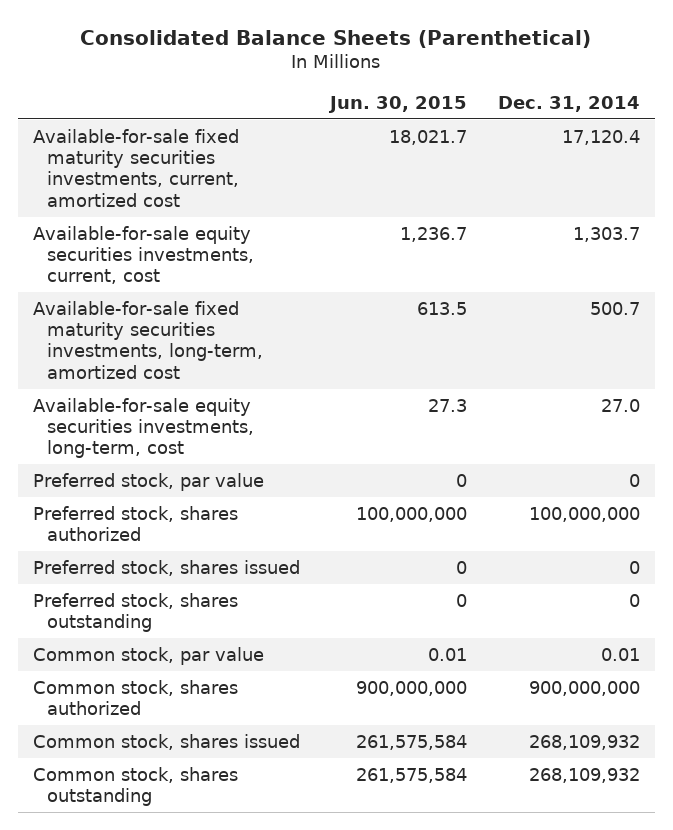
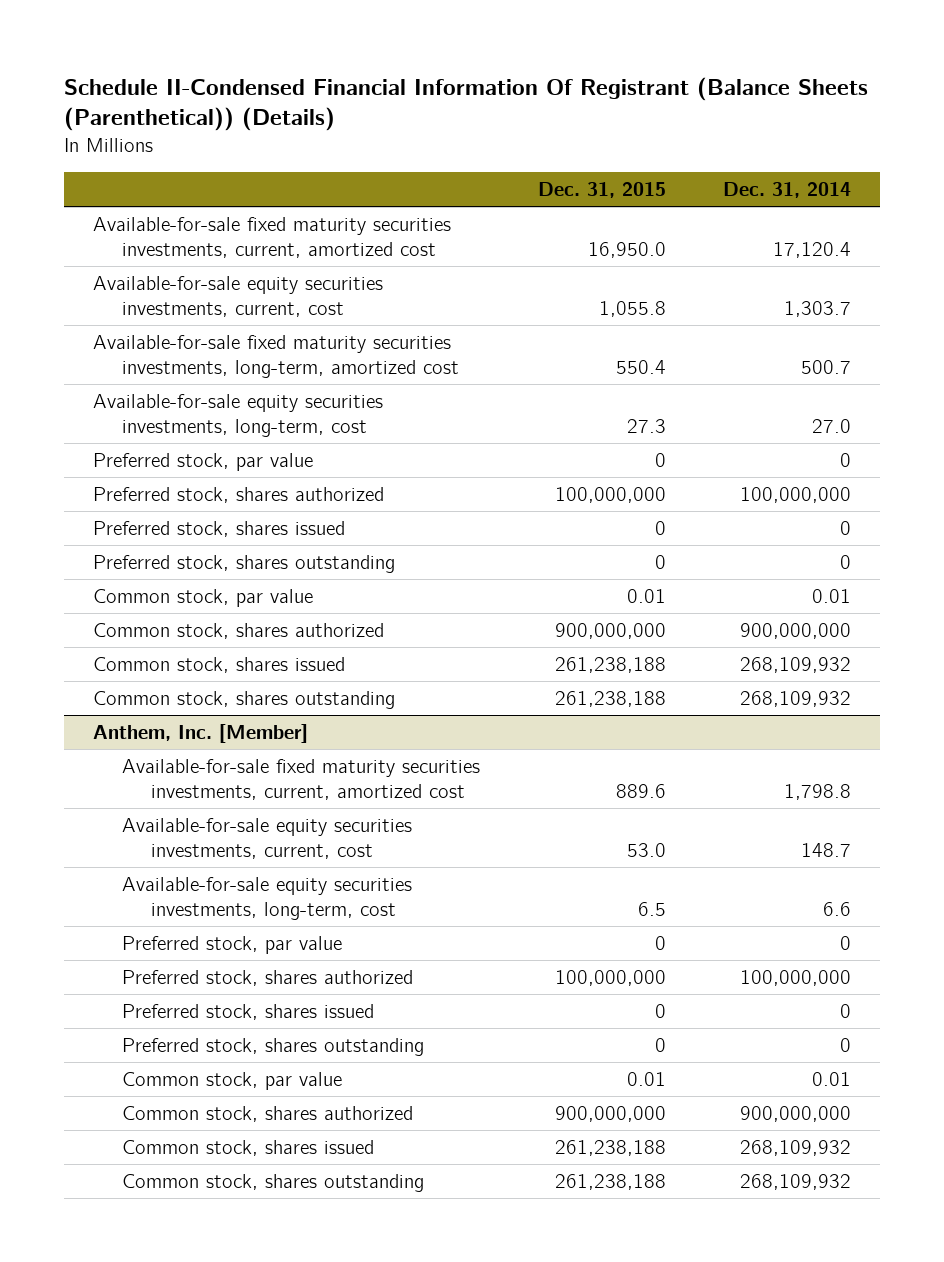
- Consolidated Balance Sheets (Parenthetical)
+ Schedule II-Condensed Financial Information Of Registrant (Balance Sheets (Parenthetical)) (Details)
- | Jun. 30, 2015 | Dec. 31, 2014
+ | Dec. 31, 2015 | Dec. 31, 2014
+ Anthem, Inc. [Member]
+ Available-for-sale fixed maturity securities investments, current, amortized cost | 889.6 | 1,798.8
+ Available-for-sale equity securities investments, current, cost | 53.0 | 148.7
+ Available-for-sale equity securities investments, long-term, cost | 6.5 | 6.6
+ Preferred stock, par value | 0 | 0
+ Preferred stock, shares authorized | 100,000,000 | 100,000,000
+ Preferred stock, shares issued | 0 | 0
+ Preferred stock, shares outstanding | 0 | 0
+ Common stock, par value | 0.01 | 0.01
+ Common stock, shares authorized | 900,000,000 | 900,000,000
+ Common stock, shares issued | 261,238,188 | 268,109,932
+ Common stock, shares outstanding | 261,238,188 | 268,109,932

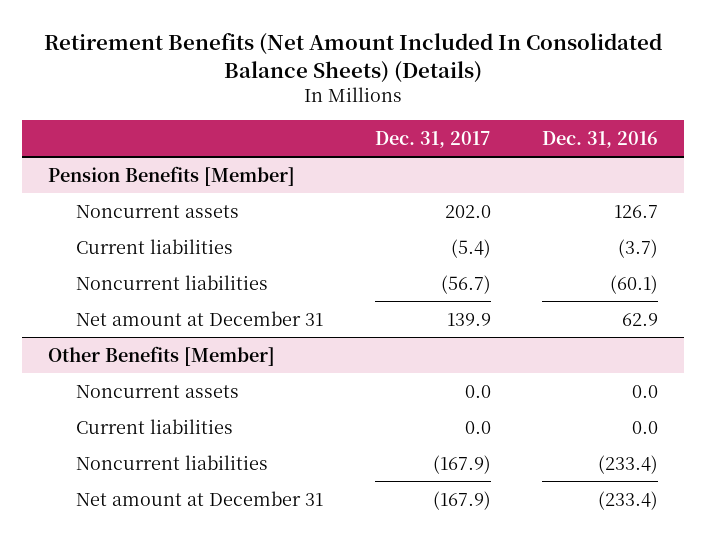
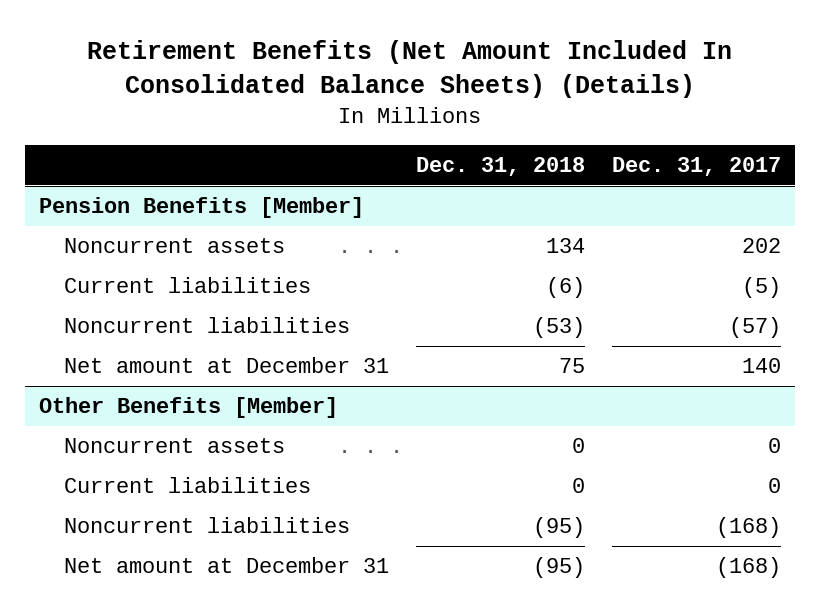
- | Dec. 31, 2017 | Dec. 31, 2016
+ | Dec. 31, 2018 | Dec. 31, 2017
@ Pension Benefits [Member]
- Noncurrent assets | 202.0 | 126.7
- Current liabilities | (5.4) | (3.7)
- Noncurrent liabilities | (56.7) | (60.1)
- Net amount at December 31 | 139.9 | 62.9
+ Noncurrent assets | 134 | 202
+ Current liabilities | (6) | (5)
+ Noncurrent liabilities | (53) | (57)
+ Net amount at December 31 | 75 | 140
@ Other Benefits [Member]
- Noncurrent assets | 0.0 | 0.0
- Current liabilities | 0.0 | 0.0
- Noncurrent liabilities | (167.9) | (233.4)
- Net amount at December 31 | (167.9) | (233.4)
+ Noncurrent assets | 0 | 0
+ Current liabilities | 0 | 0
+ Noncurrent liabilities | (95) | (168)
+ Net amount at December 31 | (95) | (168)

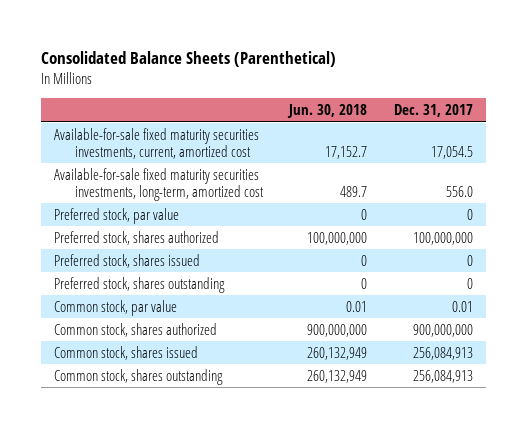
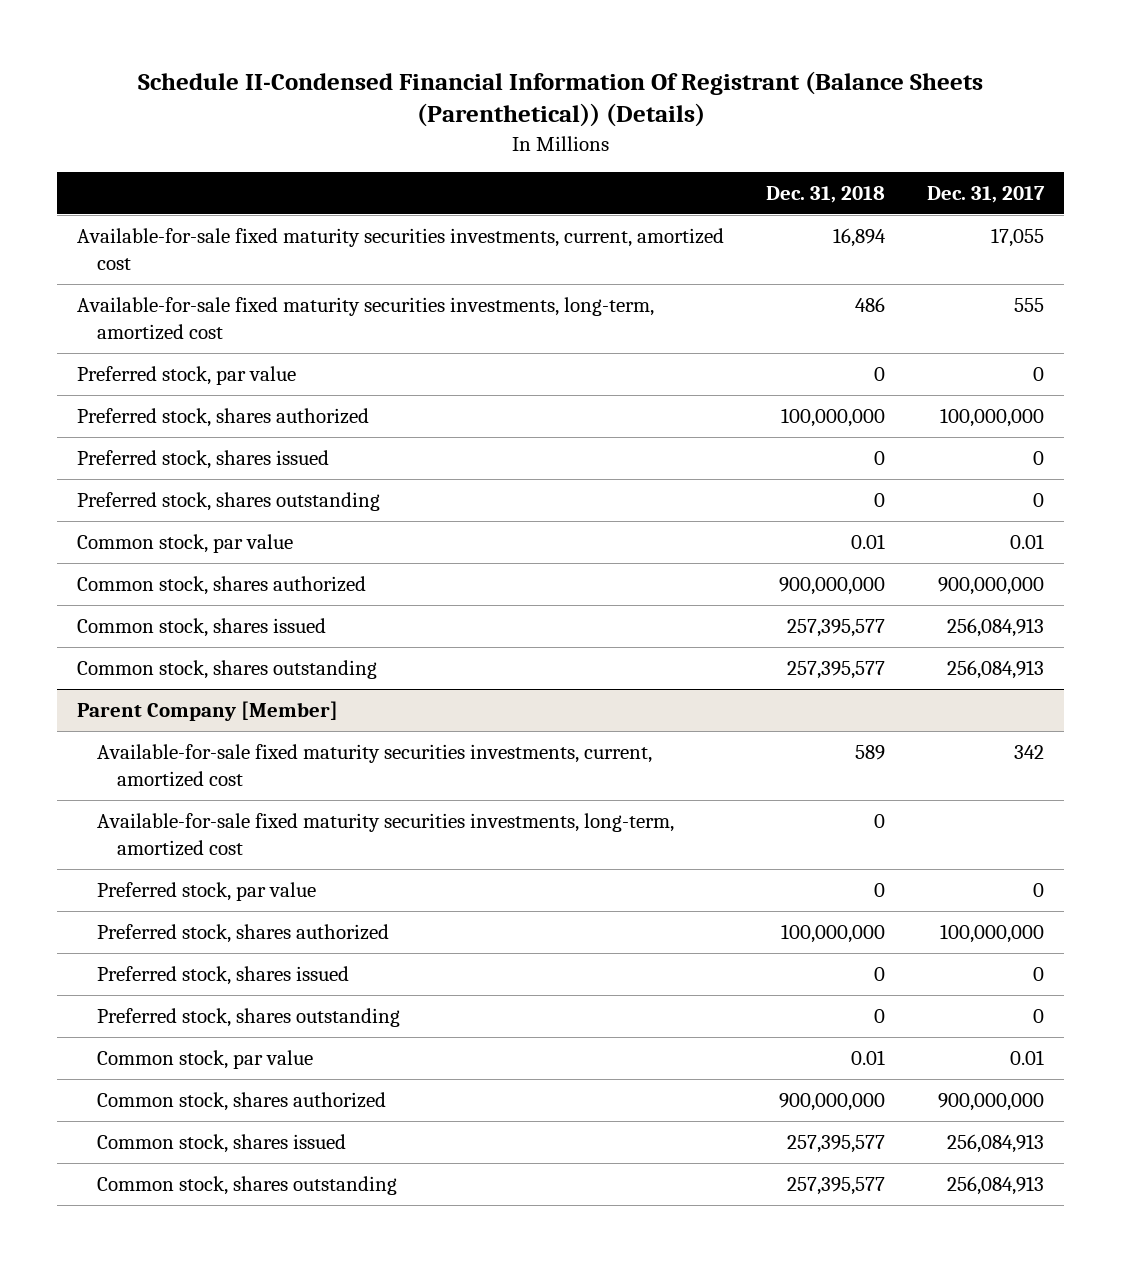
- Consolidated Balance Sheets (Parenthetical)
+ Schedule II-Condensed Financial Information Of Registrant (Balance Sheets (Parenthetical)) (Details)
- | Jun. 30, 2018 | Dec. 31, 2017
+ | Dec. 31, 2018 | Dec. 31, 2017
- Available-for-sale fixed maturity securities investments, current, amortized cost | 17,152.7 | 17,054.5
- Available-for-sale fixed maturity securities investments, long-term, amortized cost | 489.7 | 556.0
+ Available-for-sale fixed maturity securities investments, current, amortized cost | 16,894 | 17,055
+ Available-for-sale fixed maturity securities investments, long-term, amortized cost | 486 | 555
+ Parent Company [Member]
+ Available-for-sale fixed maturity securities investments, current, amortized cost | 589 | 342
+ Available-for-sale fixed maturity securities investments, long-term, amortized cost | 0 |
+ Preferred stock, par value | 0 | 0
+ Preferred stock, shares authorized | 100,000,000 | 100,000,000
+ Preferred stock, shares issued | 0 | 0
+ Preferred stock, shares outstanding | 0 | 0
+ Common stock, par value | 0.01 | 0.01
+ Common stock, shares authorized | 900,000,000 | 900,000,000
+ Common stock, shares issued | 257,395,577 | 256,084,913
+ Common stock, shares outstanding | 257,395,577 | 256,084,913

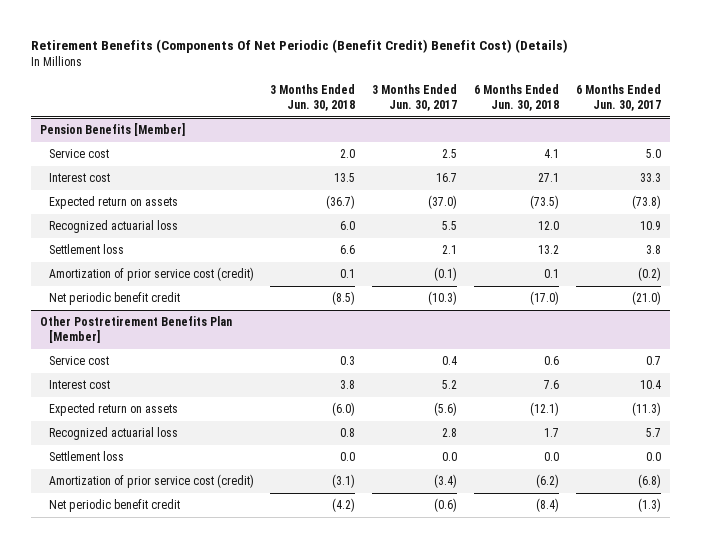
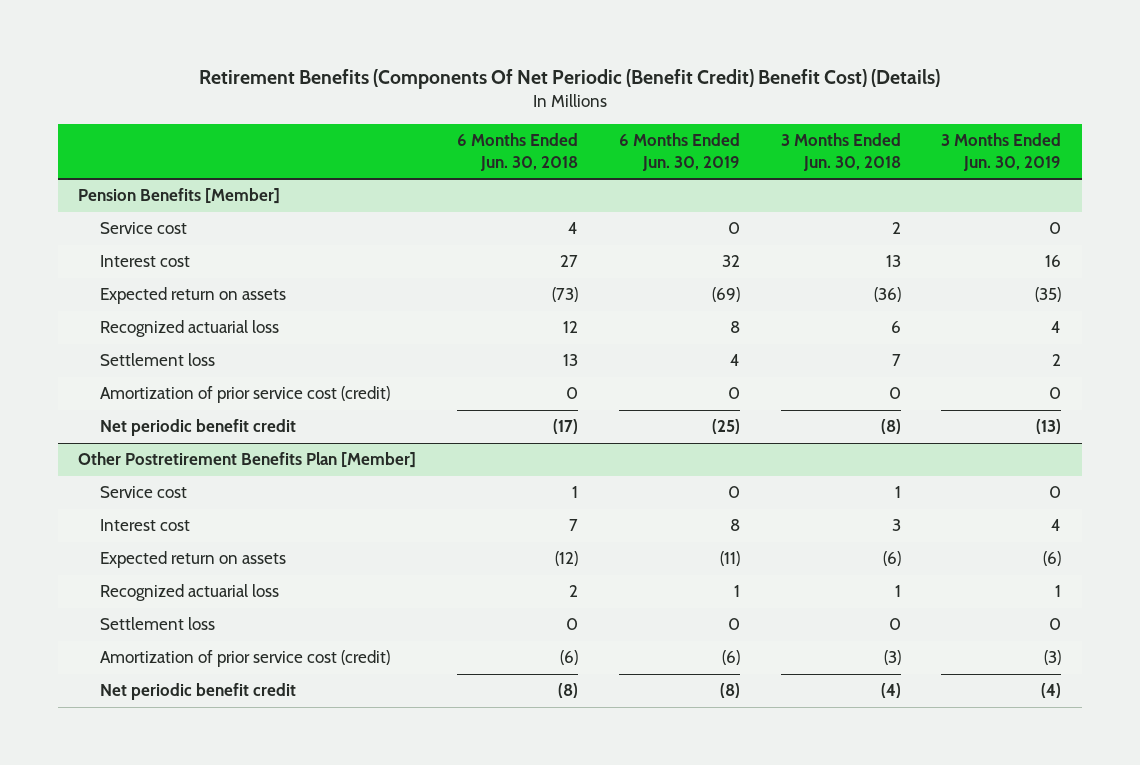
- | 3 Months Ended Jun. 30, 2018 | 3 Months Ended Jun. 30, 2017 | 6 Months Ended Jun. 30, 2018 | 6 Months Ended Jun. 30, 2017
+ | 6 Months Ended Jun. 30, 2018 | 6 Months Ended Jun. 30, 2019 | 3 Months Ended Jun. 30, 2018 | 3 Months Ended Jun. 30, 2019
@ Pension Benefits [Member]
- Service cost | 2.0 | 2.5 | 4.1 | 5.0
- Interest cost | 13.5 | 16.7 | 27.1 | 33.3
- Expected return on assets | (36.7) | (37.0) | (73.5) | (73.8)
- Recognized actuarial loss | 6.0 | 5.5 | 12.0 | 10.9
- Settlement loss | 6.6 | 2.1 | 13.2 | 3.8
- Amortization of prior service cost (credit) | 0.1 | (0.1) | 0.1 | (0.2)
- Net periodic benefit credit | (8.5) | (10.3) | (17.0) | (21.0)
+ Service cost | 4 | 0 | 2 | 0
+ Interest cost | 27 | 32 | 13 | 16
+ Expected return on assets | (73) | (69) | (36) | (35)
+ Recognized actuarial loss | 12 | 8 | 6 | 4
+ Settlement loss | 13 | 4 | 7 | 2
+ Amortization of prior service cost (credit) | 0 | 0 | 0 | 0
+ Net periodic benefit credit | (17) | (25) | (8) | (13)
@ Other Postretirement Benefits Plan [Member]
- Service cost | 0.3 | 0.4 | 0.6 | 0.7
- Interest cost | 3.8 | 5.2 | 7.6 | 10.4
- Expected return on assets | (6.0) | (5.6) | (12.1) | (11.3)
- Recognized actuarial loss | 0.8 | 2.8 | 1.7 | 5.7
- Settlement loss | 0.0 | 0.0 | 0.0 | 0.0
- Amortization of prior service cost (credit) | (3.1) | (3.4) | (6.2) | (6.8)
- Net periodic benefit credit | (4.2) | (0.6) | (8.4) | (1.3)
+ Service cost | 1 | 0 | 1 | 0
+ Interest cost | 7 | 8 | 3 | 4
+ Expected return on assets | (12) | (11) | (6) | (6)
+ Recognized actuarial loss | 2 | 1 | 1 | 1
+ Settlement loss | 0 | 0 | 0 | 0
+ Amortization of prior service cost (credit) | (6) | (6) | (3) | (3)
+ Net periodic benefit credit | (8) | (8) | (4) | (4)

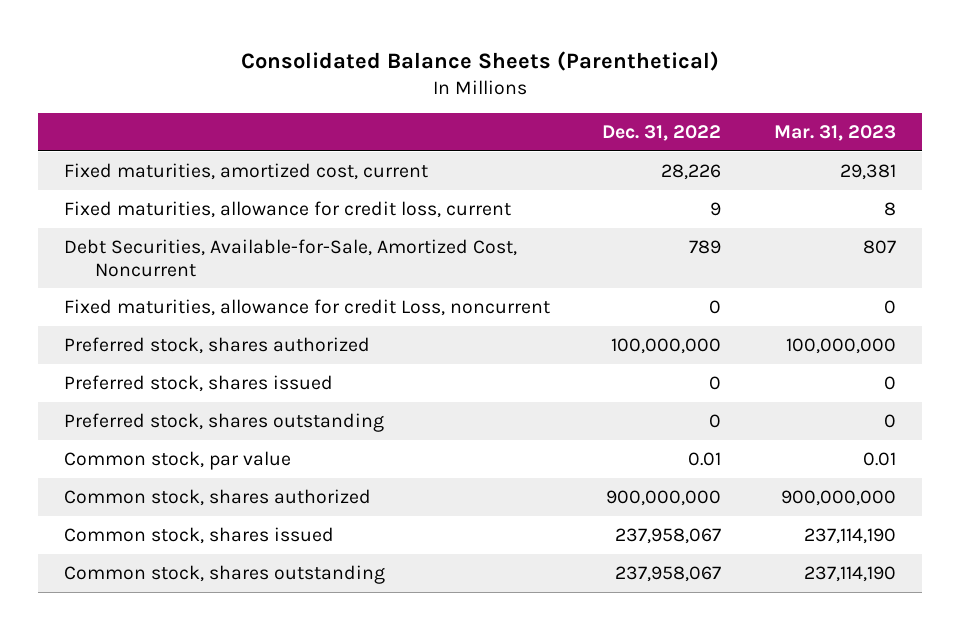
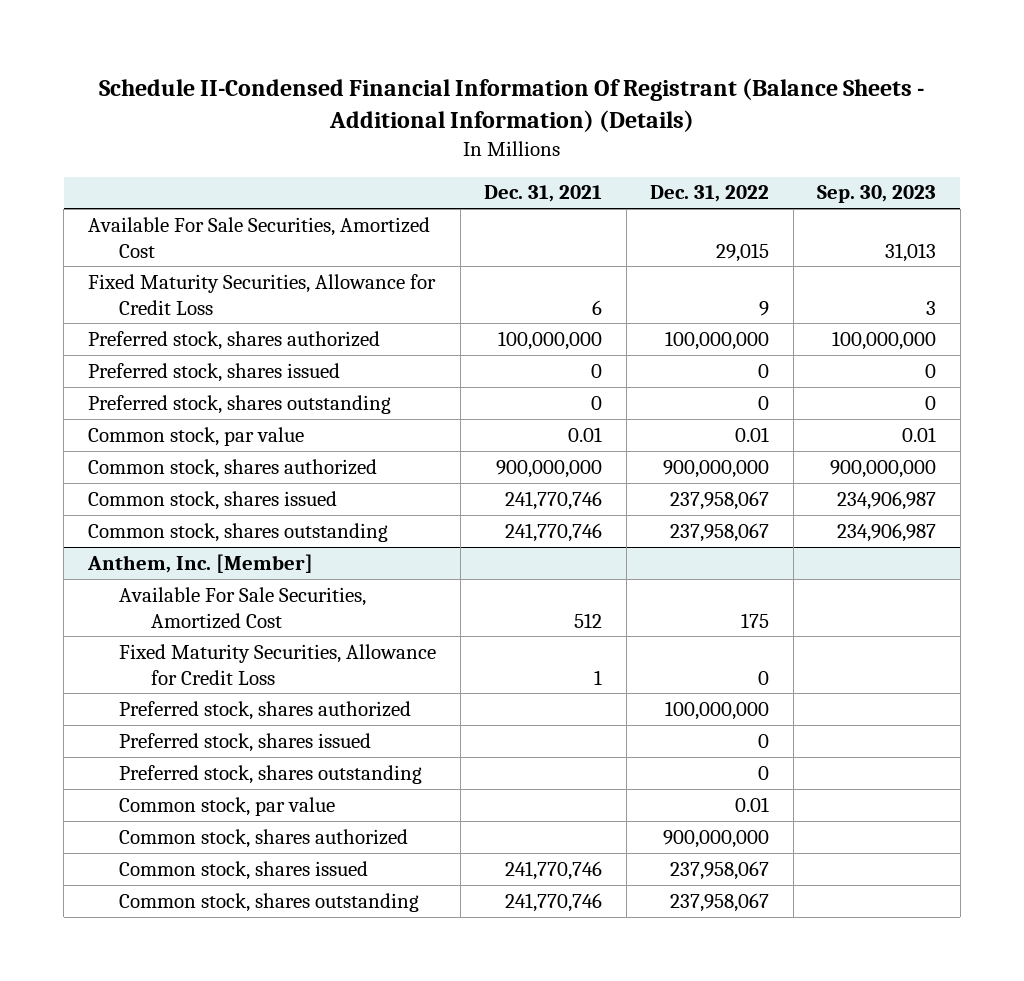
- Consolidated Balance Sheets (Parenthetical)
+ Schedule II-Condensed Financial Information Of Registrant (Balance Sheets - Additional Information) (Details)
- | Dec. 31, 2022 | Mar. 31, 2023
+ | Dec. 31, 2021 | Dec. 31, 2022 | Sep. 30, 2023
- Fixed maturities, amortized cost, current | 28,226 | 29,381
- Fixed maturities, allowance for credit loss, current | 9 | 8
- Debt Securities, Available-for-Sale, Amortized Cost, Noncurrent | 789 | 807
- Fixed maturities, allowance for credit Loss, noncurrent | 0 | 0
+ Available For Sale Securities, Amortized Cost | | 29,015 | 31,013
+ Fixed Maturity Securities, Allowance for Credit Loss | 6 | 9 | 3
+ Anthem, Inc. [Member]
+ Available For Sale Securities, Amortized Cost | 512 | 175 |
+ Fixed Maturity Securities, Allowance for Credit Loss | 1 | 0 |
+ Preferred stock, shares authorized | | 100,000,000 |
+ Preferred stock, shares issued | | 0 |
+ Preferred stock, shares outstanding | | 0 |
+ Common stock, par value | | 0.01 |
+ Common stock, shares authorized | | 900,000,000 |
+ Common stock, shares issued | 241,770,746 | 237,958,067 |
+ Common stock, shares outstanding | 241,770,746 | 237,958,067 |

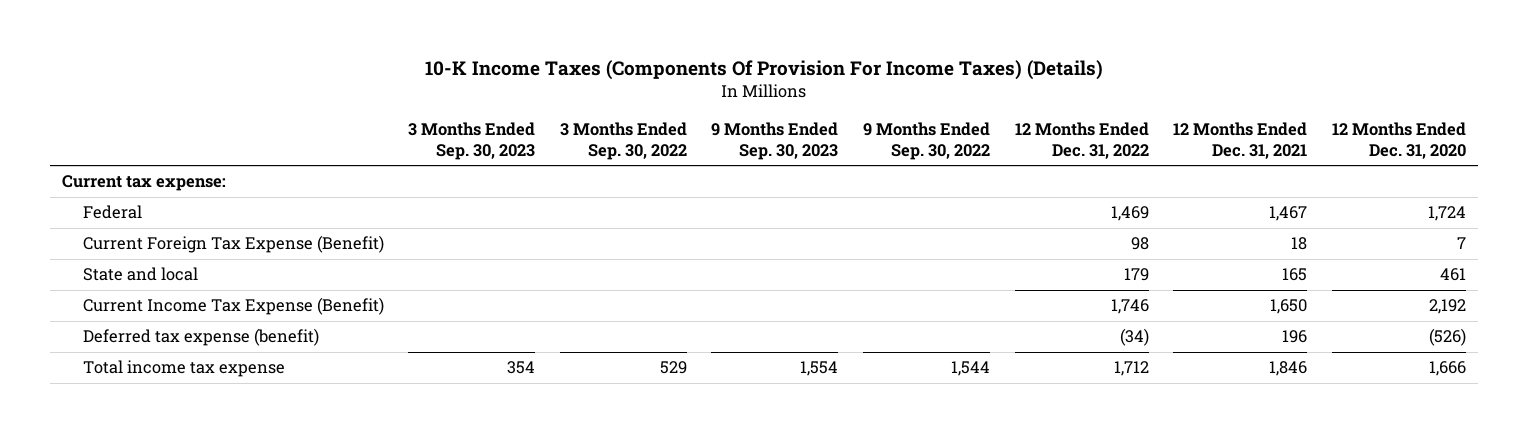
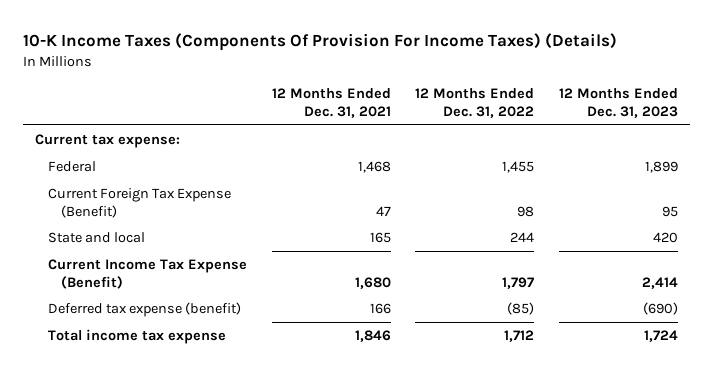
- | 3 Months Ended Sep. 30, 2023 | 3 Months Ended Sep. 30, 2022 | 9 Months Ended Sep. 30, 2023 | 9 Months Ended Sep. 30, 2022 | 12 Months Ended Dec. 31, 2022 | 12 Months Ended Dec. 31, 2021 | 12 Months Ended Dec. 31, 2020
+ | 12 Months Ended Dec. 31, 2021 | 12 Months Ended Dec. 31, 2022 | 12 Months Ended Dec. 31, 2023
- Federal | | | | | 1,469 | 1,467 | 1,724
- Current Foreign Tax Expense (Benefit) | | | | | 98 | 18 | 7
- State and local | | | | | 179 | 165 | 461
- Current Income Tax Expense (Benefit) | | | | | 1,746 | 1,650 | 2,192
- Deferred tax expense (benefit) | | | | | (34) | 196 | (526)
+ Federal | 1,468 | 1,455 | 1,899
+ Current Foreign Tax Expense (Benefit) | 47 | 98 | 95
+ State and local | 165 | 244 | 420
+ Current Income Tax Expense (Benefit) | 1,680 | 1,797 | 2,414
+ Deferred tax expense (benefit) | 166 | (85) | (690)

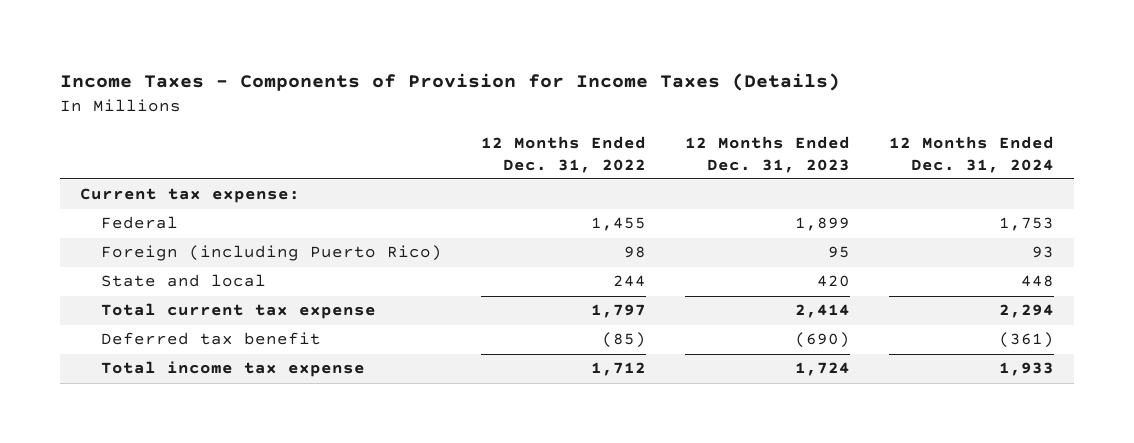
- 10-K Income Taxes (Components Of Provision For Income Taxes) (Details)
+ Income Taxes - Components of Provision for Income Taxes (Details)
- | 12 Months Ended Dec. 31, 2021 | 12 Months Ended Dec. 31, 2022 | 12 Months Ended Dec. 31, 2023
+ | 12 Months Ended Dec. 31, 2022 | 12 Months Ended Dec. 31, 2023 | 12 Months Ended Dec. 31, 2024
- Current Foreign Tax Expense (Benefit) | 47 | 98 | 95
+ Foreign (including Puerto Rico) | 98 | 95 | 93
- Current Income Tax Expense (Benefit) | 1,680 | 1,797 | 2,414
- Deferred tax expense (benefit) | 166 | (85) | (690)
+ Total current tax expense | 1,797 | 2,414 | 2,294
+ Deferred tax benefit | (85) | (690) | (361)

